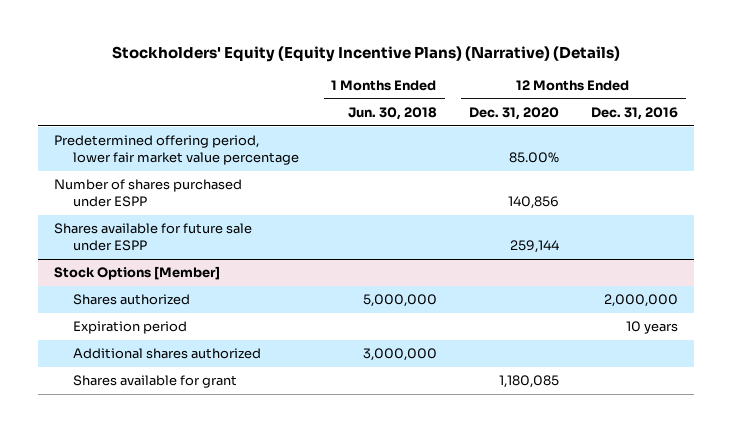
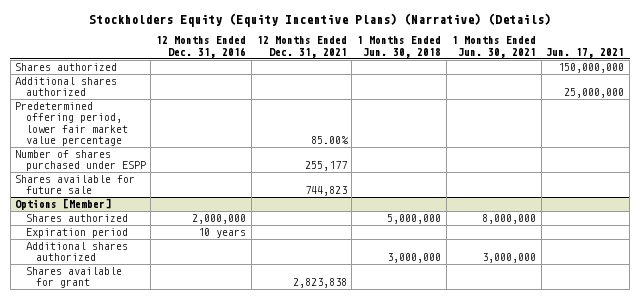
- Stockholders' Equity (Equity Incentive Plans) (Narrative) (Details)
+ Stockholders Equity (Equity Incentive Plans) (Narrative) (Details)
- | 1 Months Ended Jun. 30, 2018 | 12 Months Ended Dec. 31, 2020 | 12 Months Ended Dec. 31, 2016
+ | 12 Months Ended Dec. 31, 2016 | 12 Months Ended Dec. 31, 2021 | 1 Months Ended Jun. 30, 2018 | 1 Months Ended Jun. 30, 2021 | Jun. 17, 2021
+ Shares authorized | | | | | 150,000,000
+ Additional shares authorized | | | | | 25,000,000
- Shares available for future sale under ESPP | | 259,144 |
- Stock Options [Member]
+ Shares available for future sale | | 744,823 | | |
+ Options [Member]

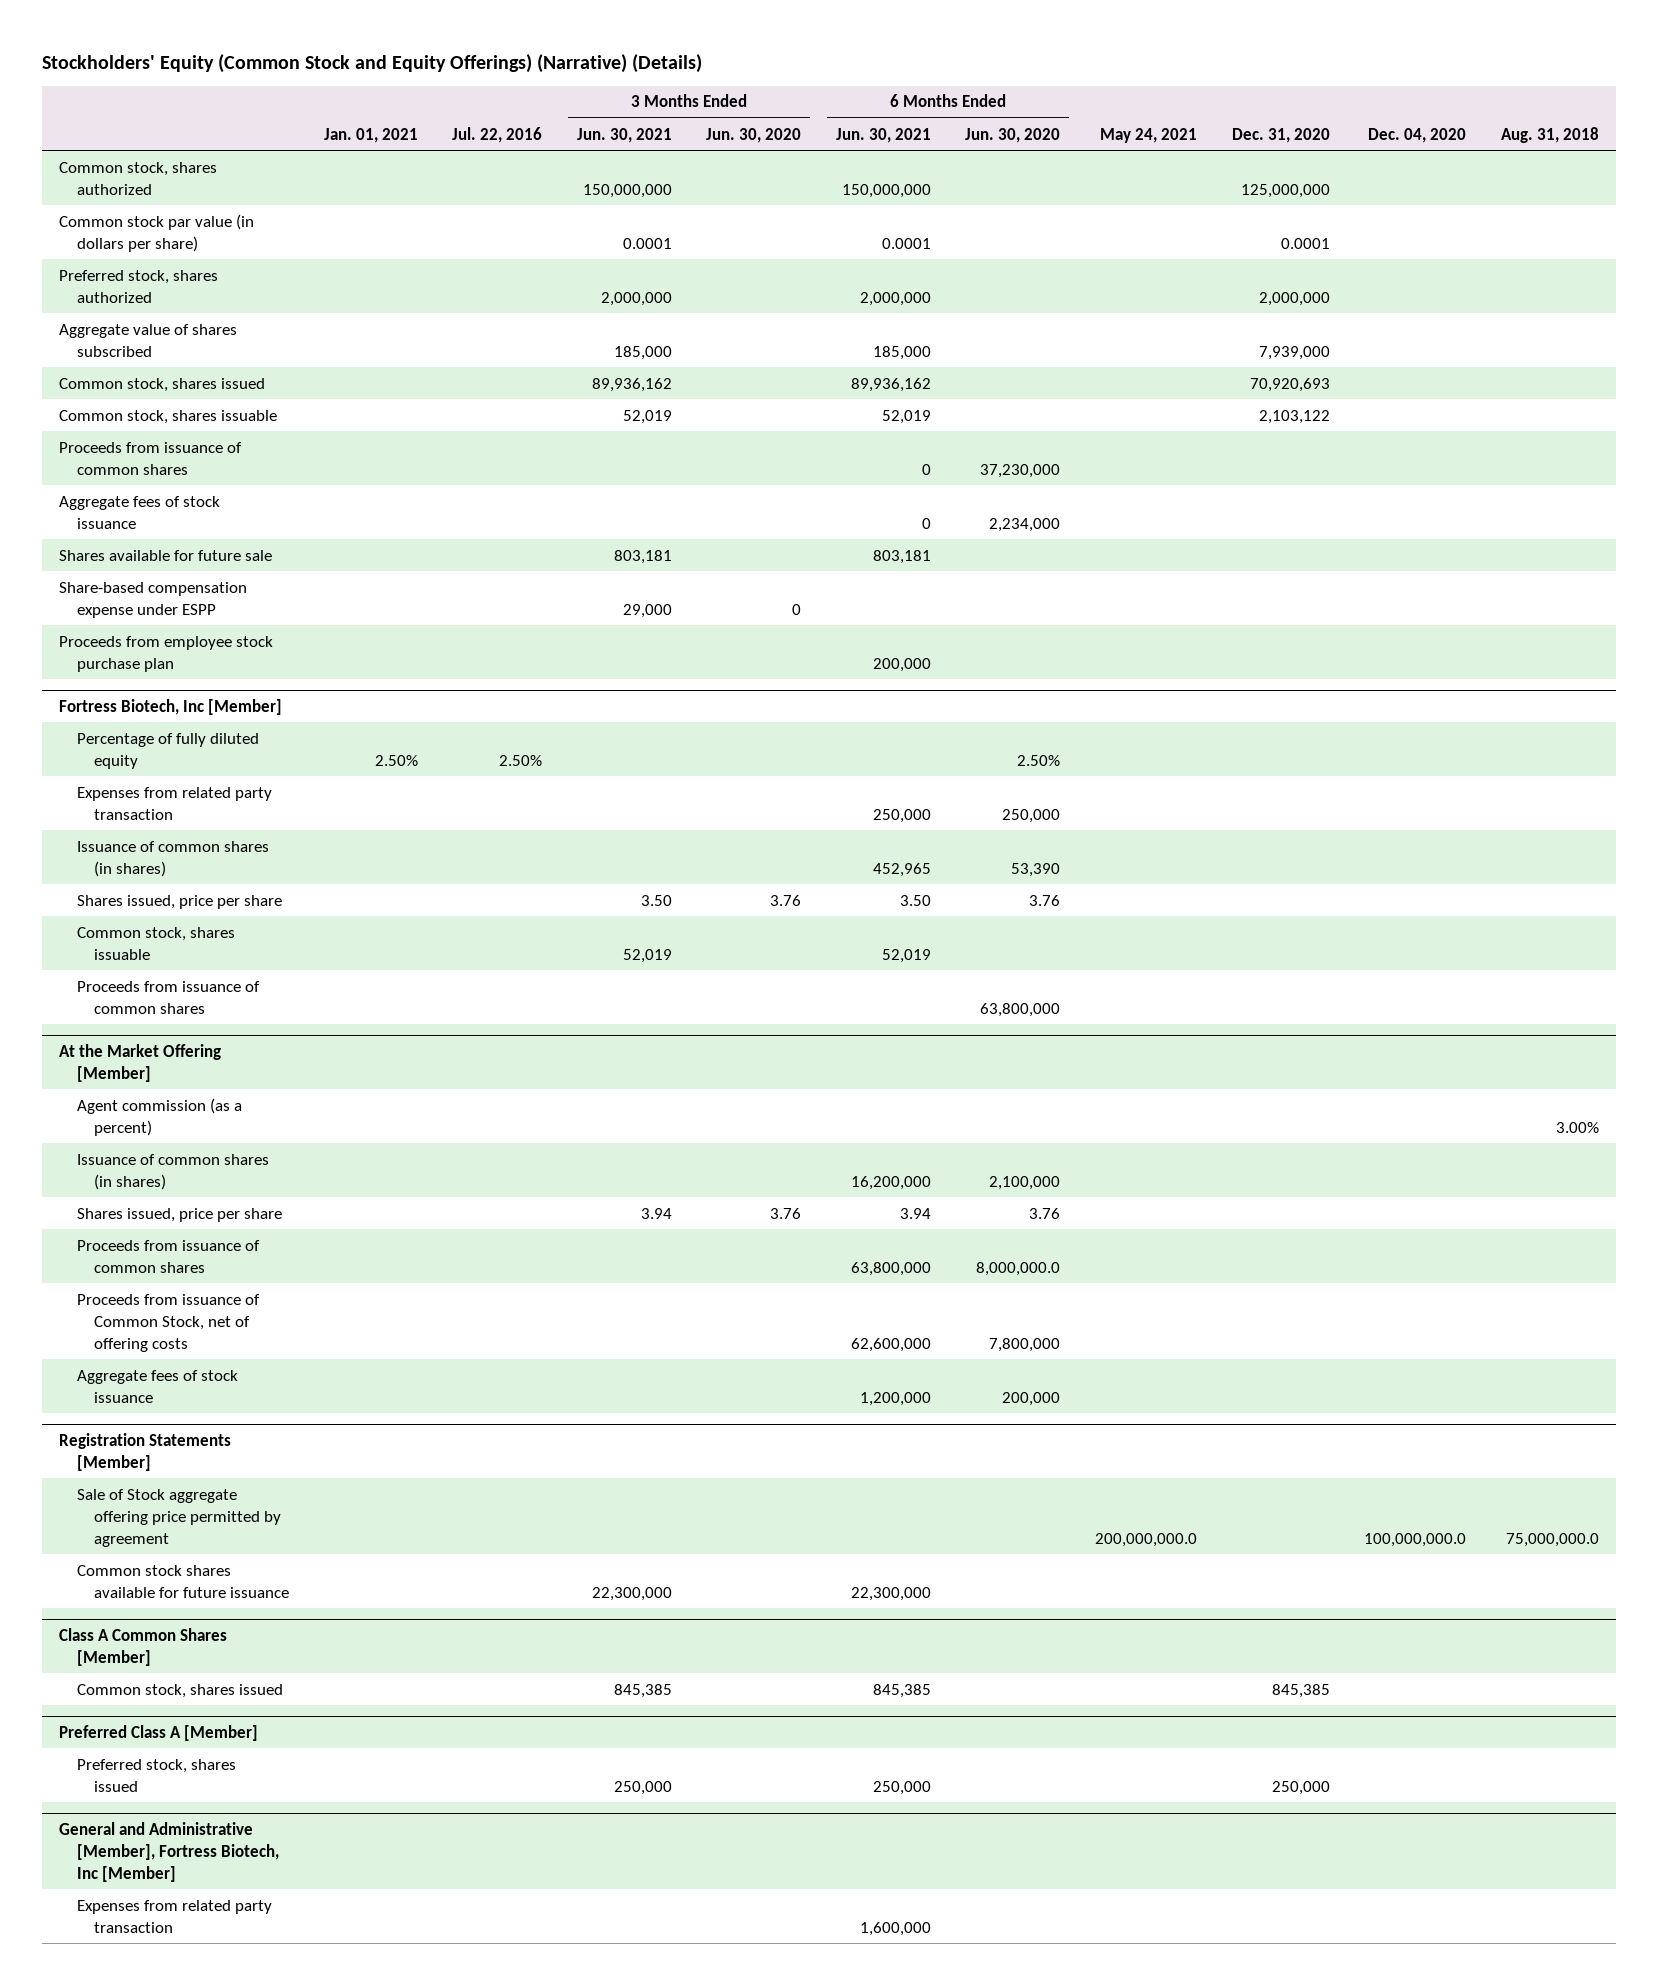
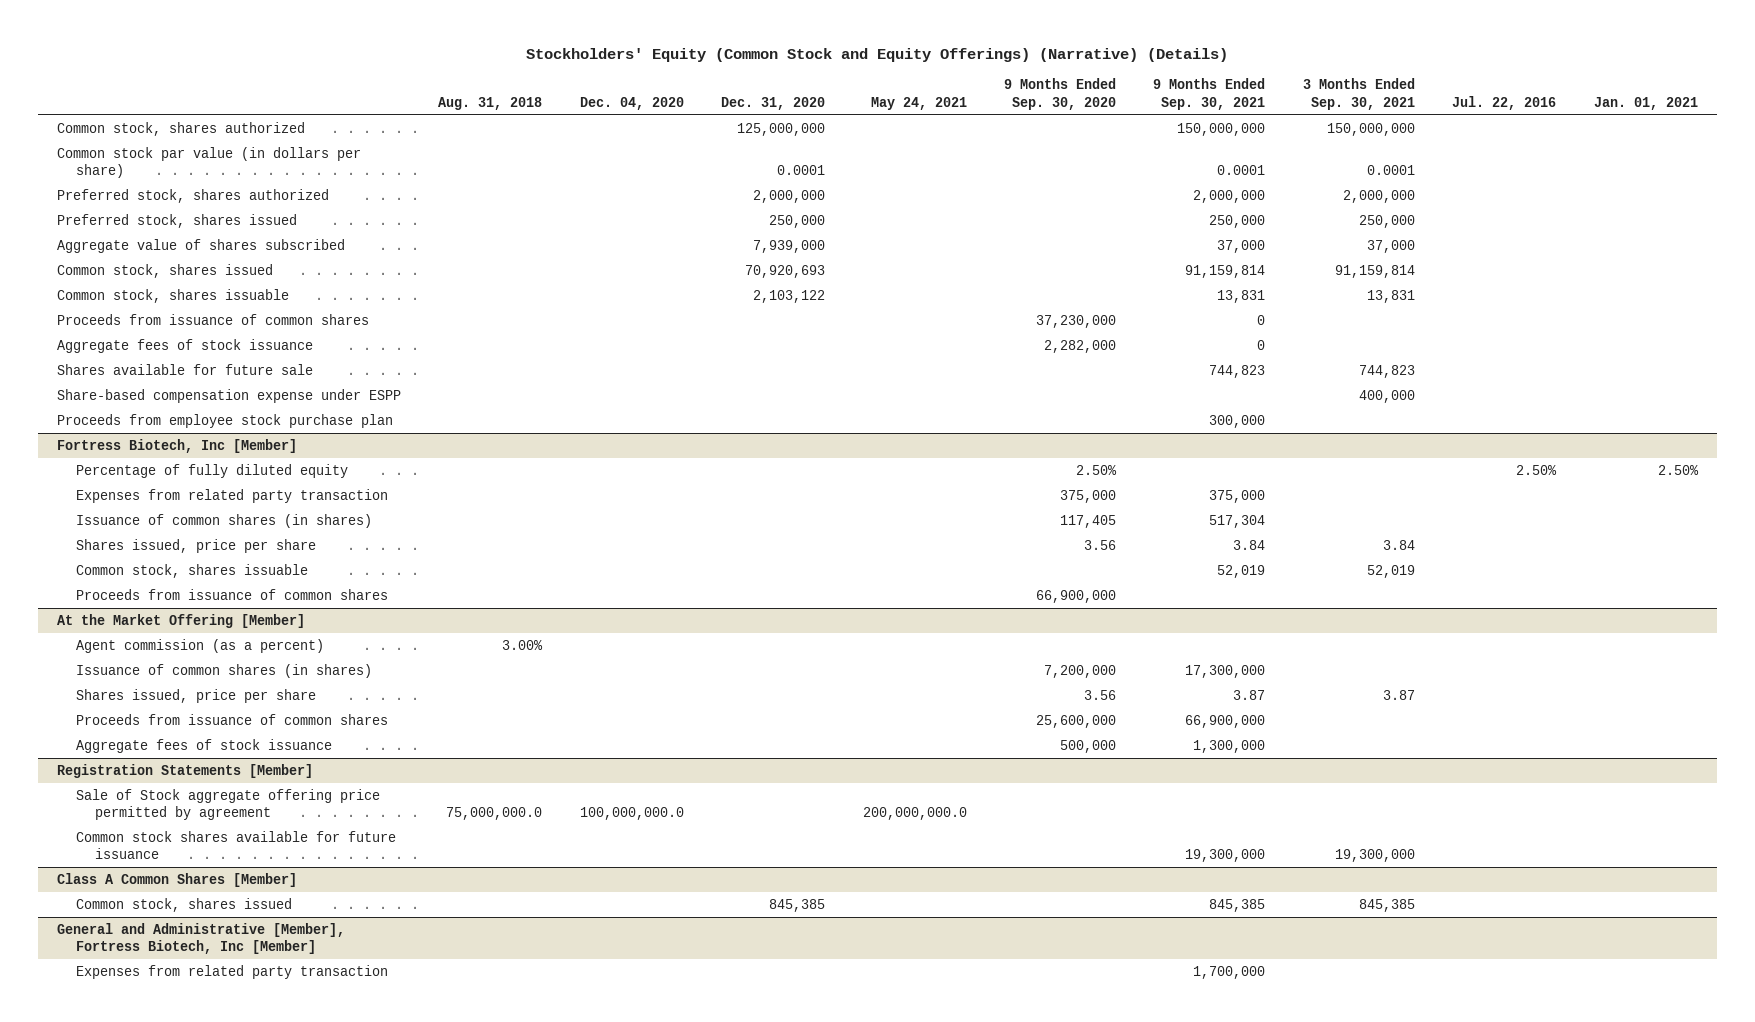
- | Jan. 01, 2021 | Jul. 22, 2016 | 3 Months Ended Jun. 30, 2021 | 3 Months Ended Jun. 30, 2020 | 6 Months Ended Jun. 30, 2021 | 6 Months Ended Jun. 30, 2020 | May 24, 2021 | Dec. 31, 2020 | Dec. 04, 2020 | Aug. 31, 2018
+ | Aug. 31, 2018 | Dec. 04, 2020 | Dec. 31, 2020 | May 24, 2021 | 9 Months Ended Sep. 30, 2020 | 9 Months Ended Sep. 30, 2021 | 3 Months Ended Sep. 30, 2021 | Jul. 22, 2016 | Jan. 01, 2021
+ Preferred stock, shares issued | | | 250,000 | | | 250,000 | 250,000 | |
@ At the Market Offering [Member]
- Proceeds from issuance of Common Stock, net of offering costs | | | | | 62,600,000 | 7,800,000 | | | |
- Preferred Class A [Member]
- Preferred stock, shares issued | | | 250,000 | | 250,000 | | | 250,000 | |

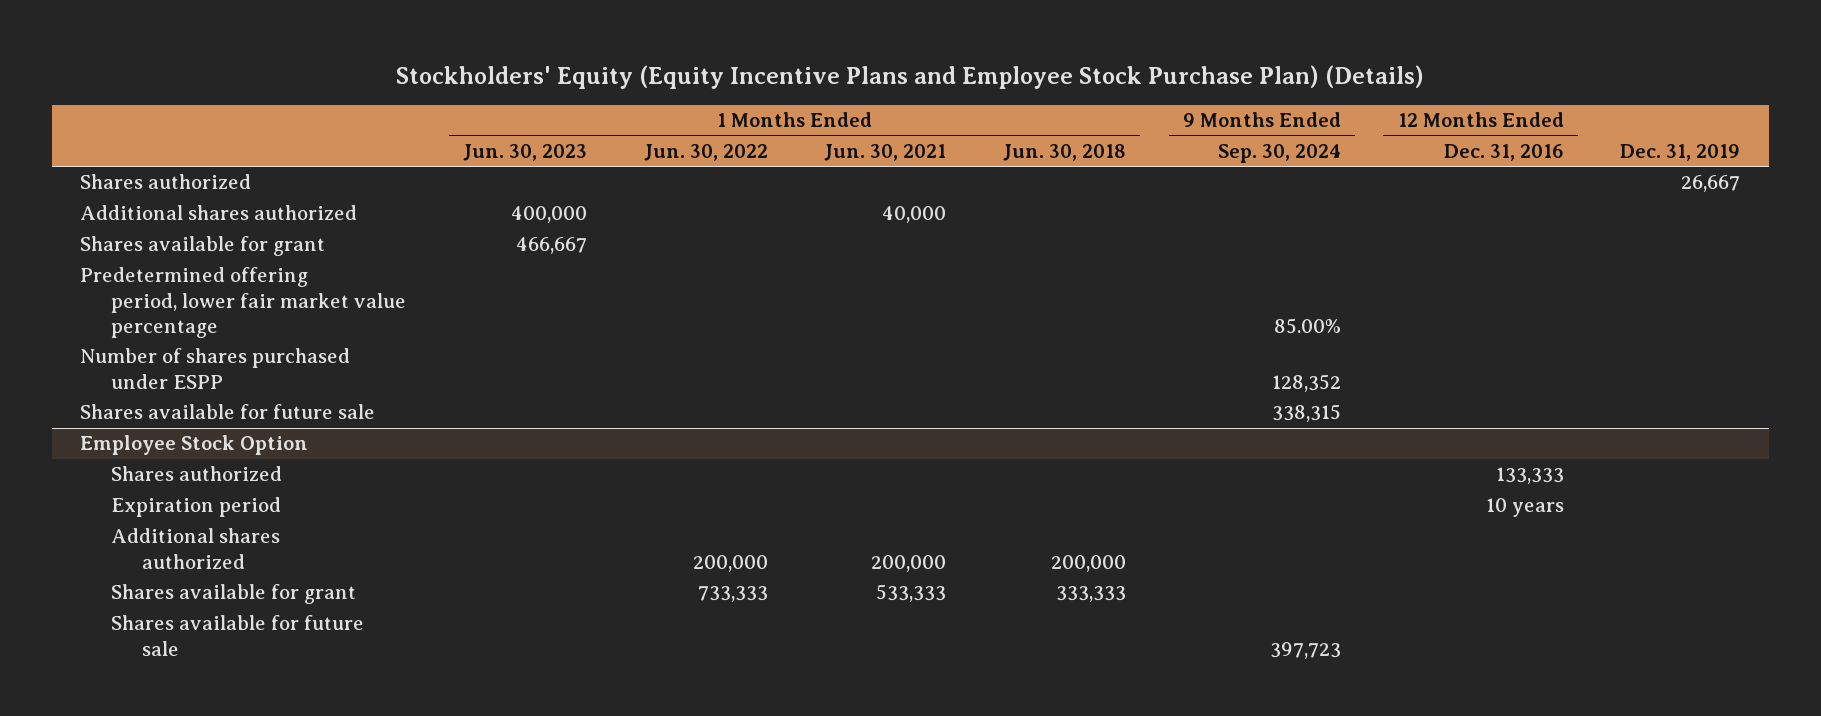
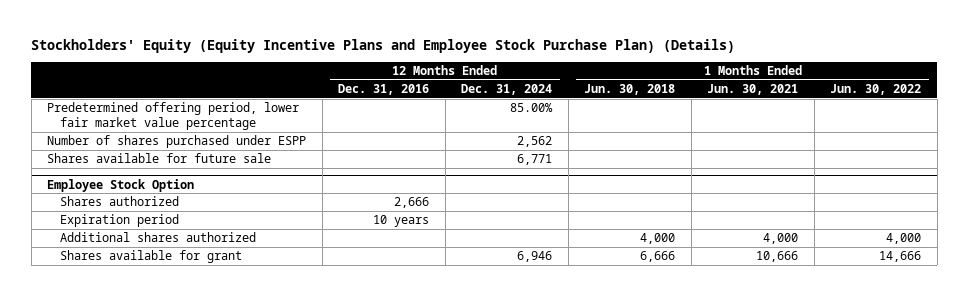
- | 1 Months Ended Jun. 30, 2023 | 1 Months Ended Jun. 30, 2022 | 1 Months Ended Jun. 30, 2021 | 1 Months Ended Jun. 30, 2018 | 9 Months Ended Sep. 30, 2024 | 12 Months Ended Dec. 31, 2016 | Dec. 31, 2019
+ | 12 Months Ended Dec. 31, 2016 | 12 Months Ended Dec. 31, 2024 | 1 Months Ended Jun. 30, 2018 | 1 Months Ended Jun. 30, 2021 | 1 Months Ended Jun. 30, 2022
- Shares authorized | | | | | | | 26,667
- Additional shares authorized | 400,000 | | 40,000 | | | |
- Shares available for grant | 466,667 | | | | | |
@ Employee Stock Option
- Shares authorized | | | | | | 133,333 |
+ Shares authorized | 2,666 | | | |
- Additional shares authorized | | 200,000 | 200,000 | 200,000 | | |
- Shares available for grant | | 733,333 | 533,333 | 333,333 | | |
- Shares available for future sale | | | | | 397,723 | |
+ Additional shares authorized | | | 4,000 | 4,000 | 4,000
+ Shares available for grant | | 6,946 | 6,666 | 10,666 | 14,666

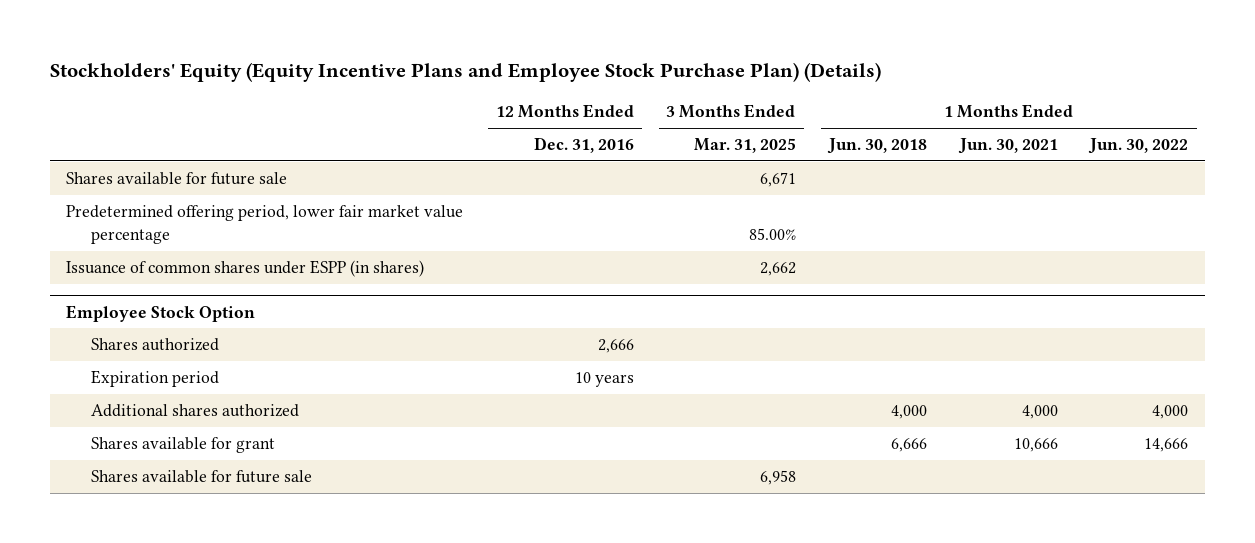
- | 12 Months Ended Dec. 31, 2016 | 12 Months Ended Dec. 31, 2024 | 1 Months Ended Jun. 30, 2018 | 1 Months Ended Jun. 30, 2021 | 1 Months Ended Jun. 30, 2022
+ | 12 Months Ended Dec. 31, 2016 | 3 Months Ended Mar. 31, 2025 | 1 Months Ended Jun. 30, 2018 | 1 Months Ended Jun. 30, 2021 | 1 Months Ended Jun. 30, 2022
- Number of shares purchased under ESPP | | 2,562 | | |
moved down: Predetermined offering period, lower fair market value percentage | | 85.00% | | |
+ Issuance of common shares under ESPP (in shares) | | 2,662 | | |
@ Employee Stock Option
+ Shares available for future sale | | 6,958 | | |

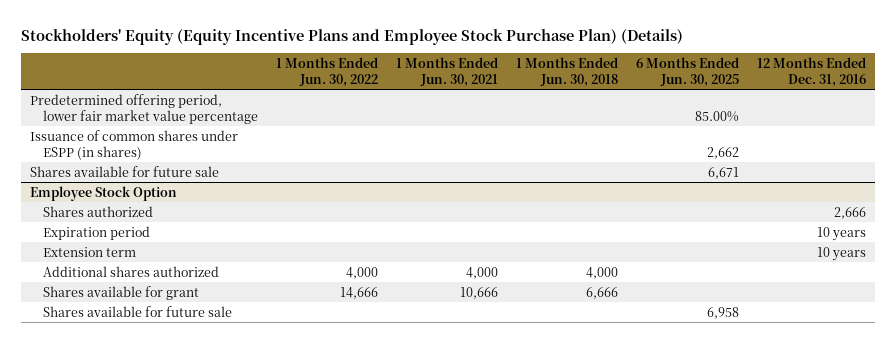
- | 12 Months Ended Dec. 31, 2016 | 3 Months Ended Mar. 31, 2025 | 1 Months Ended Jun. 30, 2018 | 1 Months Ended Jun. 30, 2021 | 1 Months Ended Jun. 30, 2022
+ | 1 Months Ended Jun. 30, 2022 | 1 Months Ended Jun. 30, 2021 | 1 Months Ended Jun. 30, 2018 | 6 Months Ended Jun. 30, 2025 | 12 Months Ended Dec. 31, 2016
moved down: Shares available for future sale | | | | 6,671 |
@ Employee Stock Option
+ Extension term | | | | | 10 years

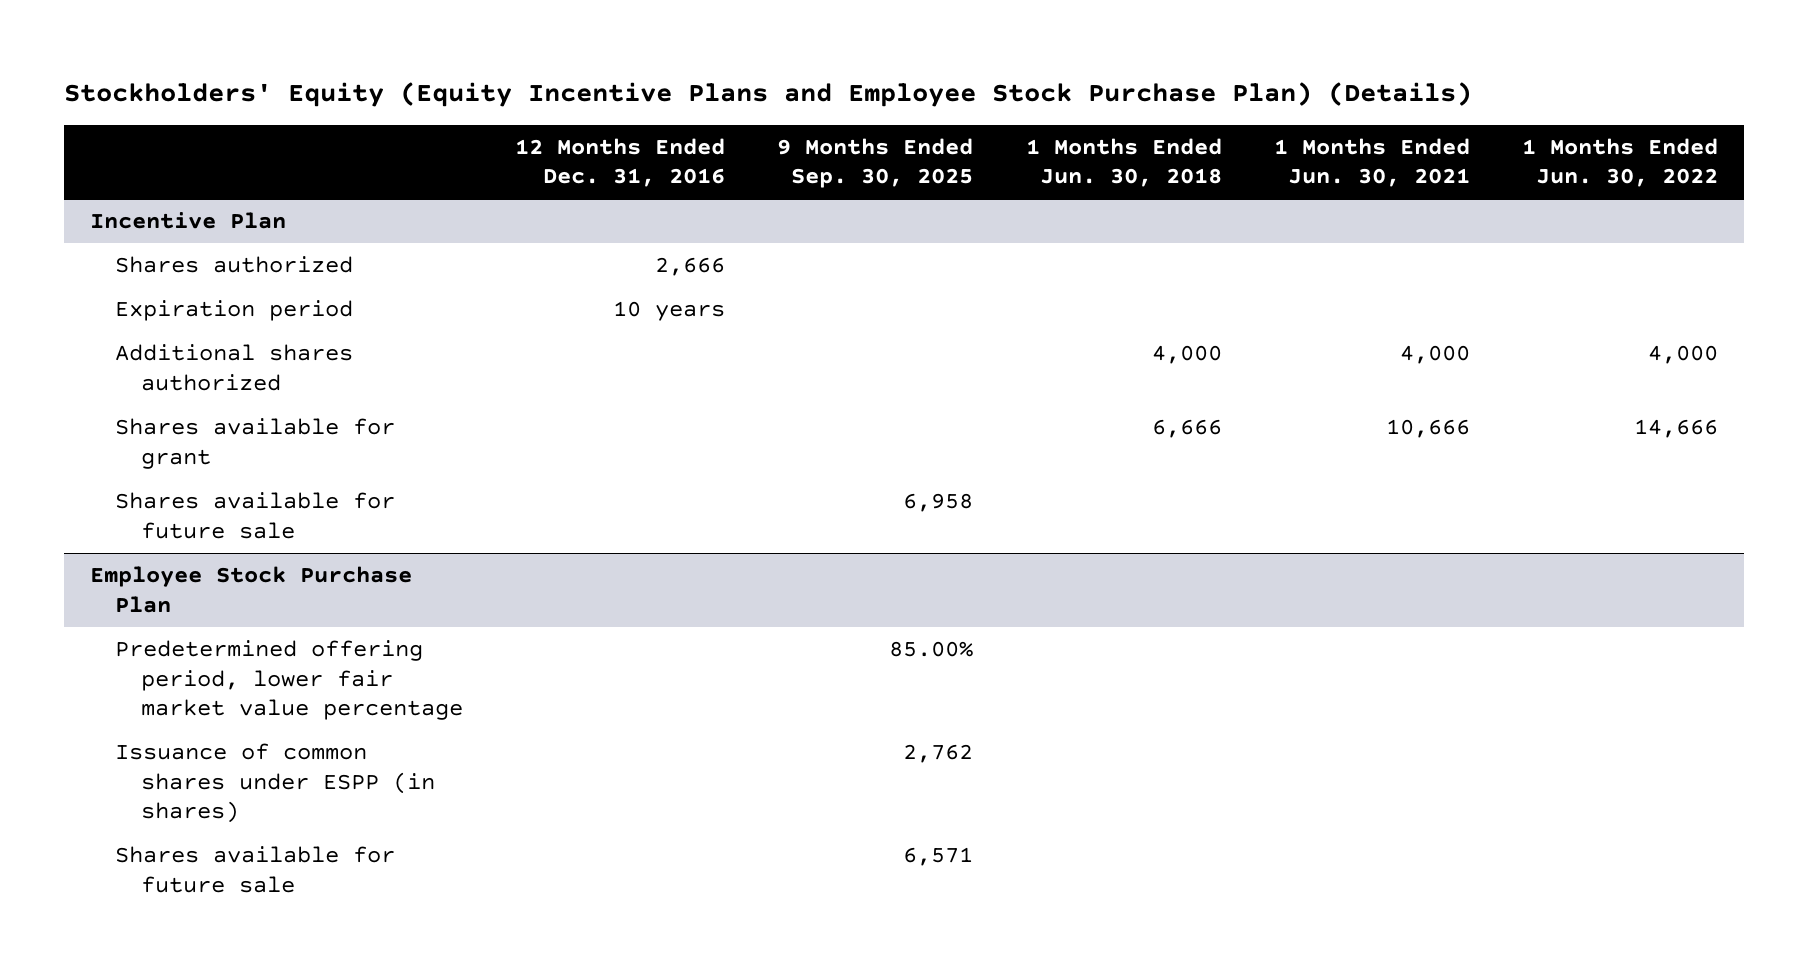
- | 1 Months Ended Jun. 30, 2022 | 1 Months Ended Jun. 30, 2021 | 1 Months Ended Jun. 30, 2018 | 6 Months Ended Jun. 30, 2025 | 12 Months Ended Dec. 31, 2016
+ | 12 Months Ended Dec. 31, 2016 | 9 Months Ended Sep. 30, 2025 | 1 Months Ended Jun. 30, 2018 | 1 Months Ended Jun. 30, 2021 | 1 Months Ended Jun. 30, 2022
- Predetermined offering period, lower fair market value percentage | | | | 85.00% |
- Issuance of common shares under ESPP (in shares) | | | | 2,662 |
- Shares available for future sale | | | | 6,671 |
- Employee Stock Option
+ Incentive Plan
- Extension term | | | | | 10 years
+ Employee Stock Purchase Plan
+ Predetermined offering period, lower fair market value percentage | | 85.00% | | |
+ Issuance of common shares under ESPP (in shares) | | 2,762 | | |
+ Shares available for future sale | | 6,571 | | |

